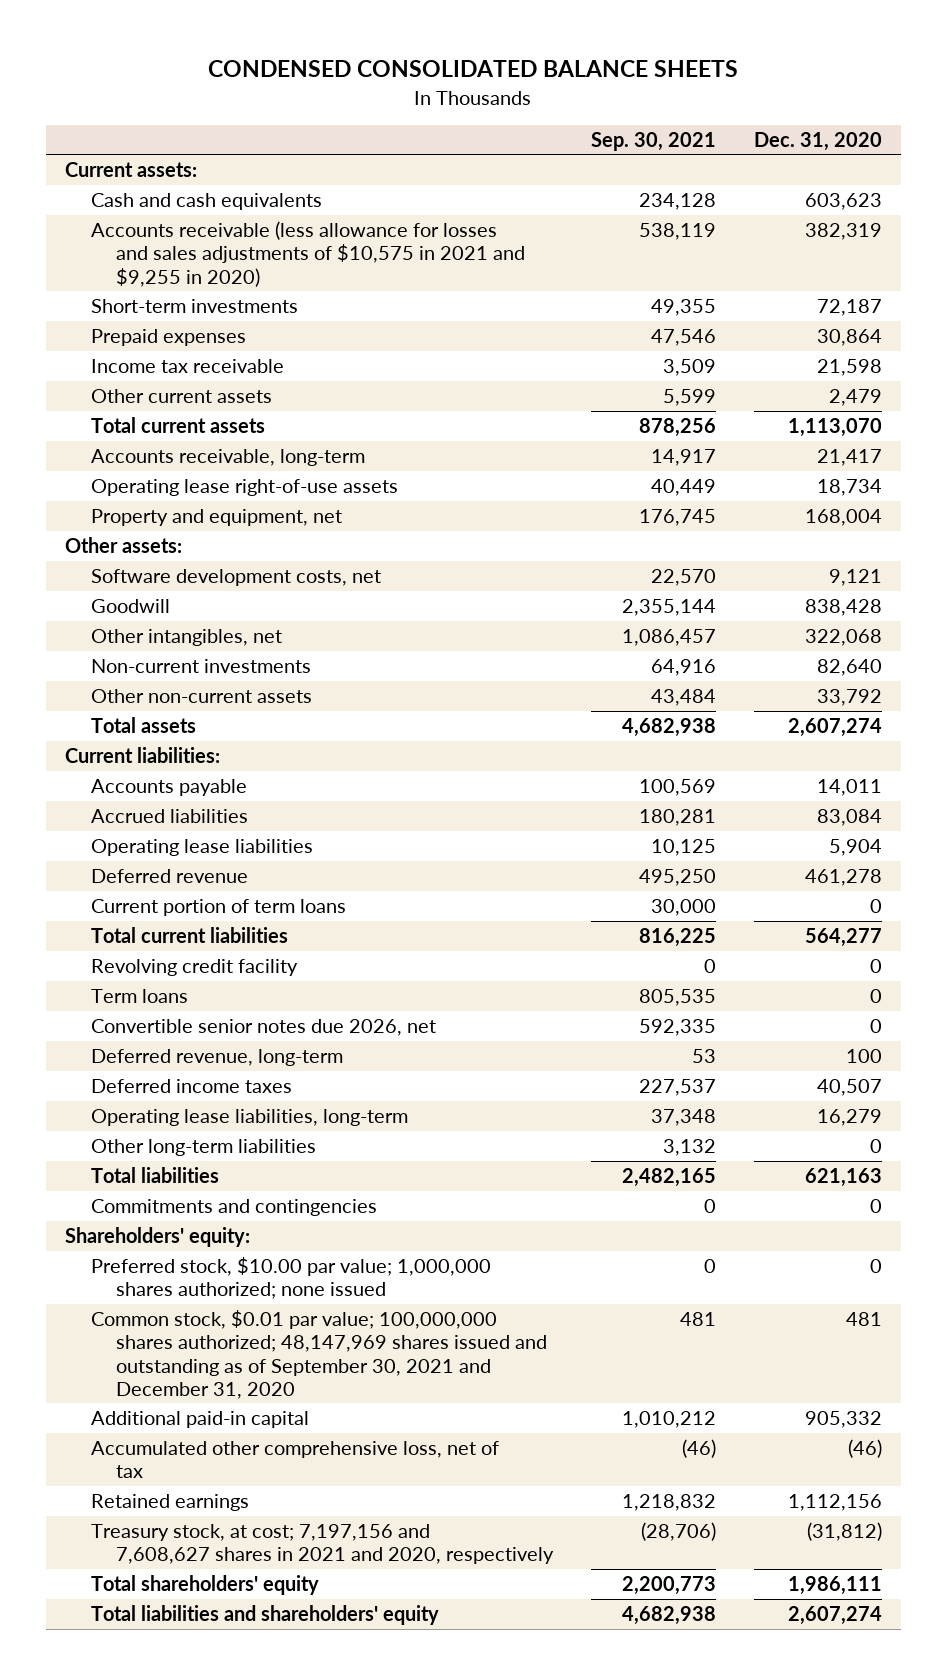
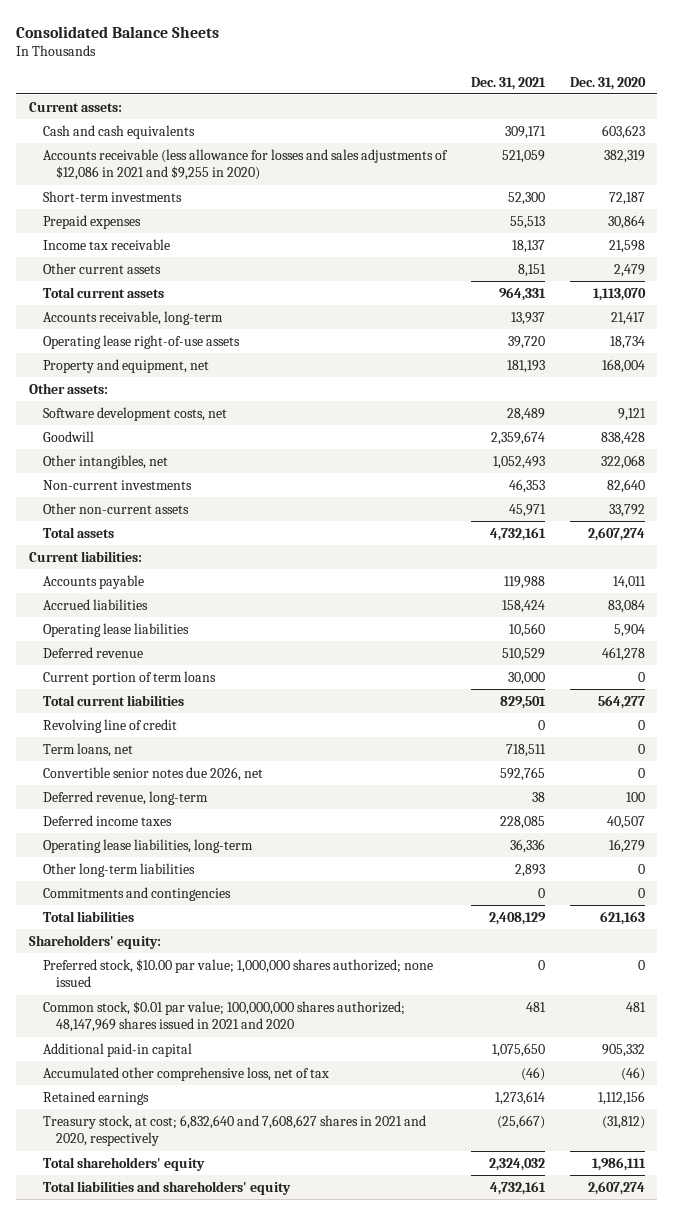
- CONDENSED CONSOLIDATED BALANCE SHEETS
+ Consolidated Balance Sheets
- | Sep. 30, 2021 | Dec. 31, 2020
+ | Dec. 31, 2021 | Dec. 31, 2020
- Accounts receivable (less allowance for losses and sales adjustments of $10,575 in 2021 and $9,255 in 2020) | 538,119 | 382,319
+ Accounts receivable (less allowance for losses and sales adjustments of $12,086 in 2021 and $9,255 in 2020) | 521,059 | 382,319
- Revolving credit facility | 0 | 0
- Term loans | 805,535 | 0
+ Revolving line of credit | 0 | 0
+ Term loans, net | 718,511 | 0
moved down: Total liabilities | 2,408,129 | 621,163
- Common stock, $0.01 par value; 100,000,000 shares authorized; 48,147,969 shares issued and outstanding as of September 30, 2021 and December 31, 2020 | 481 | 481
+ Common stock, $0.01 par value; 100,000,000 shares authorized; 48,147,969 shares issued in 2021 and 2020 | 481 | 481
- Treasury stock, at cost; 7,197,156 and 7,608,627 shares in 2021 and 2020, respectively | (28,706) | (31,812)
+ Treasury stock, at cost; 6,832,640 and 7,608,627 shares in 2021 and 2020, respectively | (25,667) | (31,812)

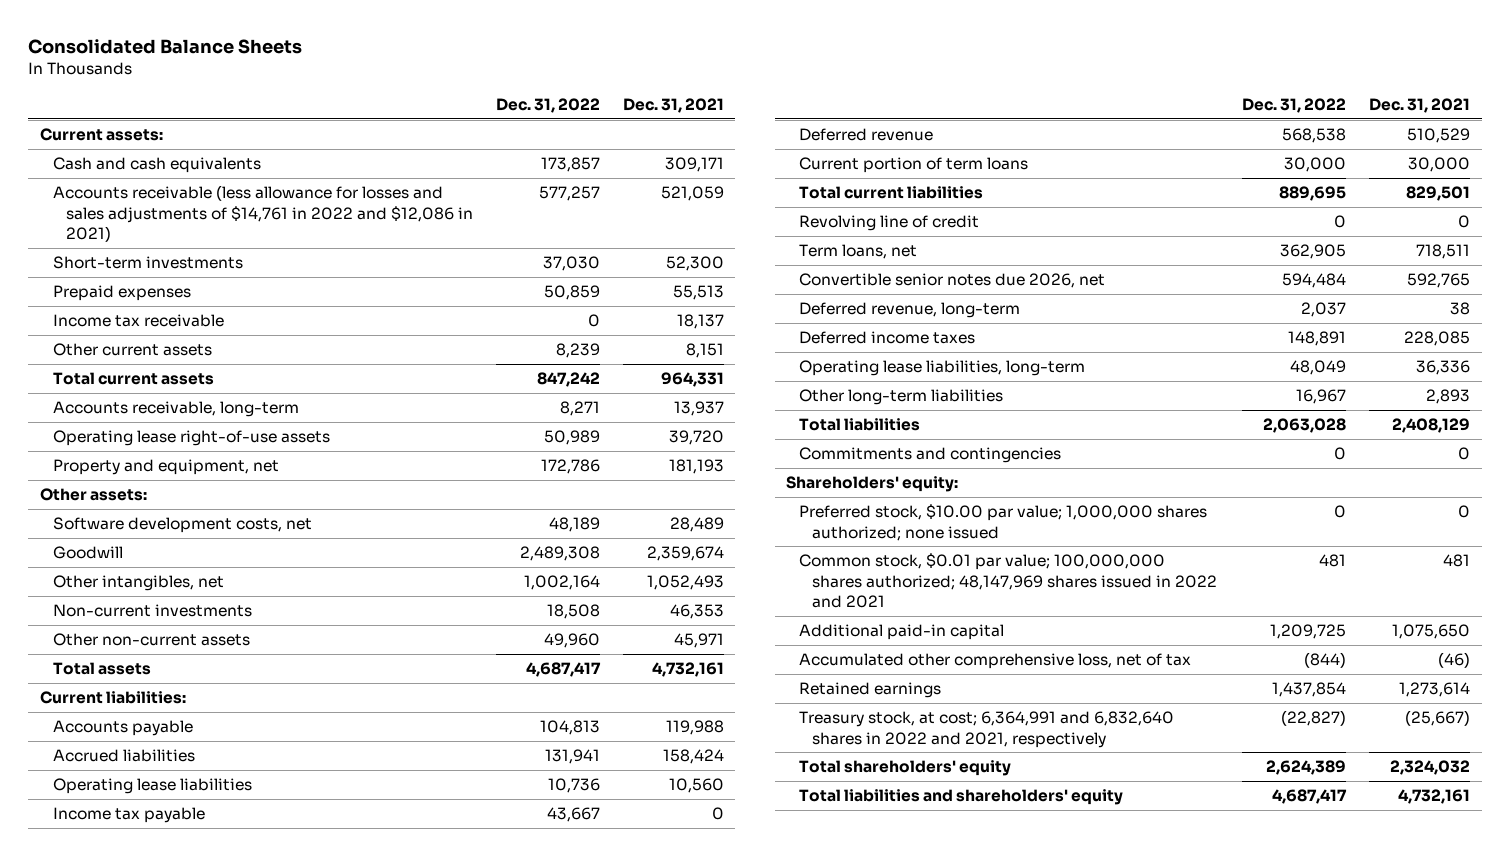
- | Dec. 31, 2021 | Dec. 31, 2020
+ | Dec. 31, 2022 | Dec. 31, 2021
- Accounts receivable (less allowance for losses and sales adjustments of $12,086 in 2021 and $9,255 in 2020) | 521,059 | 382,319
+ Accounts receivable (less allowance for losses and sales adjustments of $14,761 in 2022 and $12,086 in 2021) | 577,257 | 521,059
+ Income tax payable | 43,667 | 0
moved down: Commitments and contingencies | 0 | 0
- Common stock, $0.01 par value; 100,000,000 shares authorized; 48,147,969 shares issued in 2021 and 2020 | 481 | 481
+ Common stock, $0.01 par value; 100,000,000 shares authorized; 48,147,969 shares issued in 2022 and 2021 | 481 | 481
- Treasury stock, at cost; 6,832,640 and 7,608,627 shares in 2021 and 2020, respectively | (25,667) | (31,812)
+ Treasury stock, at cost; 6,364,991 and 6,832,640 shares in 2022 and 2021, respectively | (22,827) | (25,667)

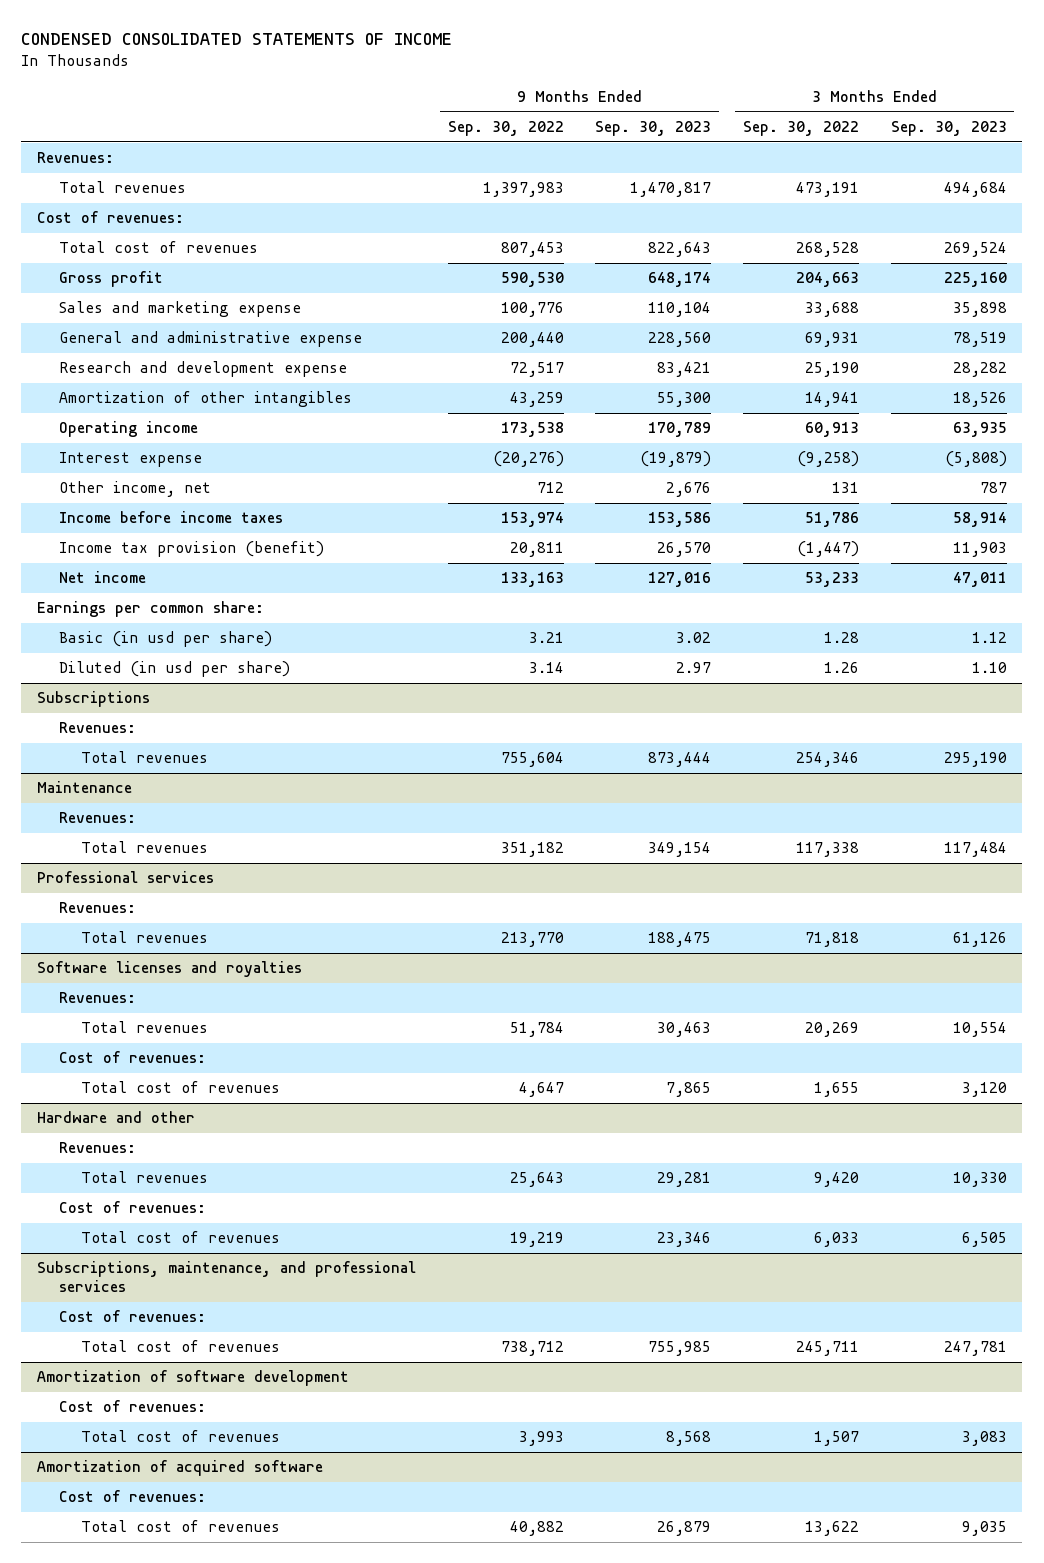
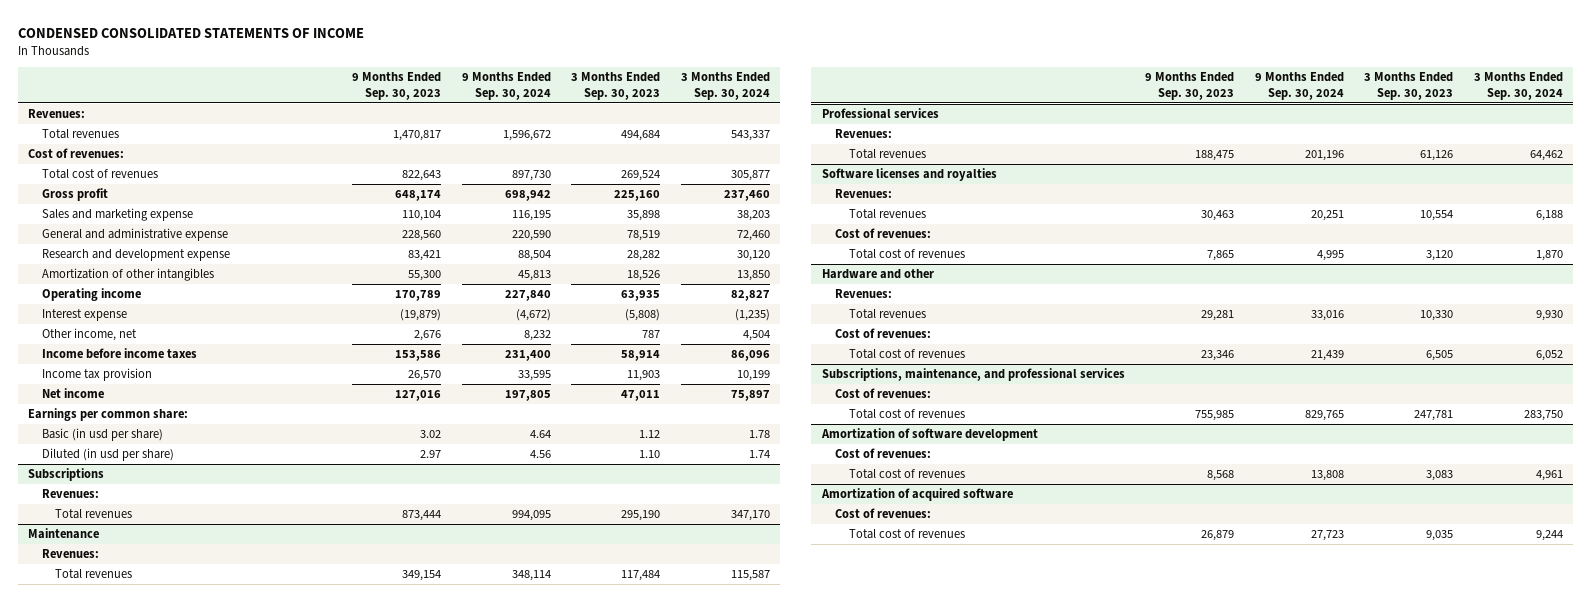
- | 9 Months Ended Sep. 30, 2022 | 9 Months Ended Sep. 30, 2023 | 3 Months Ended Sep. 30, 2022 | 3 Months Ended Sep. 30, 2023
+ | 9 Months Ended Sep. 30, 2023 | 9 Months Ended Sep. 30, 2024 | 3 Months Ended Sep. 30, 2023 | 3 Months Ended Sep. 30, 2024
- Income tax provision (benefit) | 20,811 | 26,570 | (1,447) | 11,903
+ Income tax provision | 26,570 | 33,595 | 11,903 | 10,199

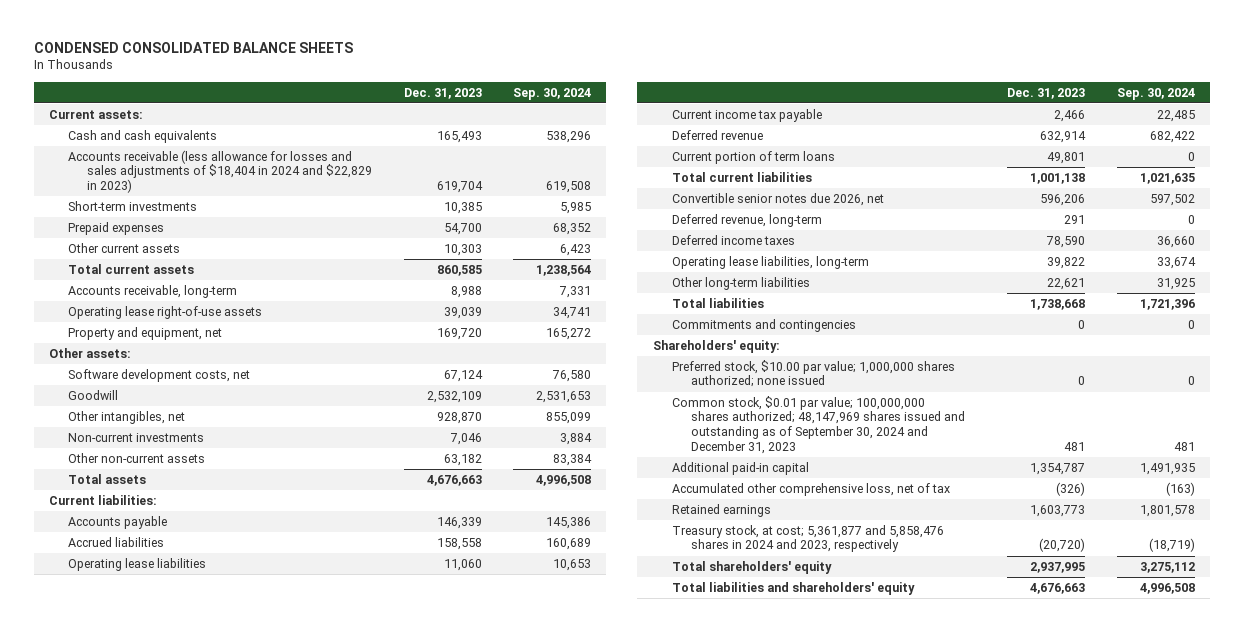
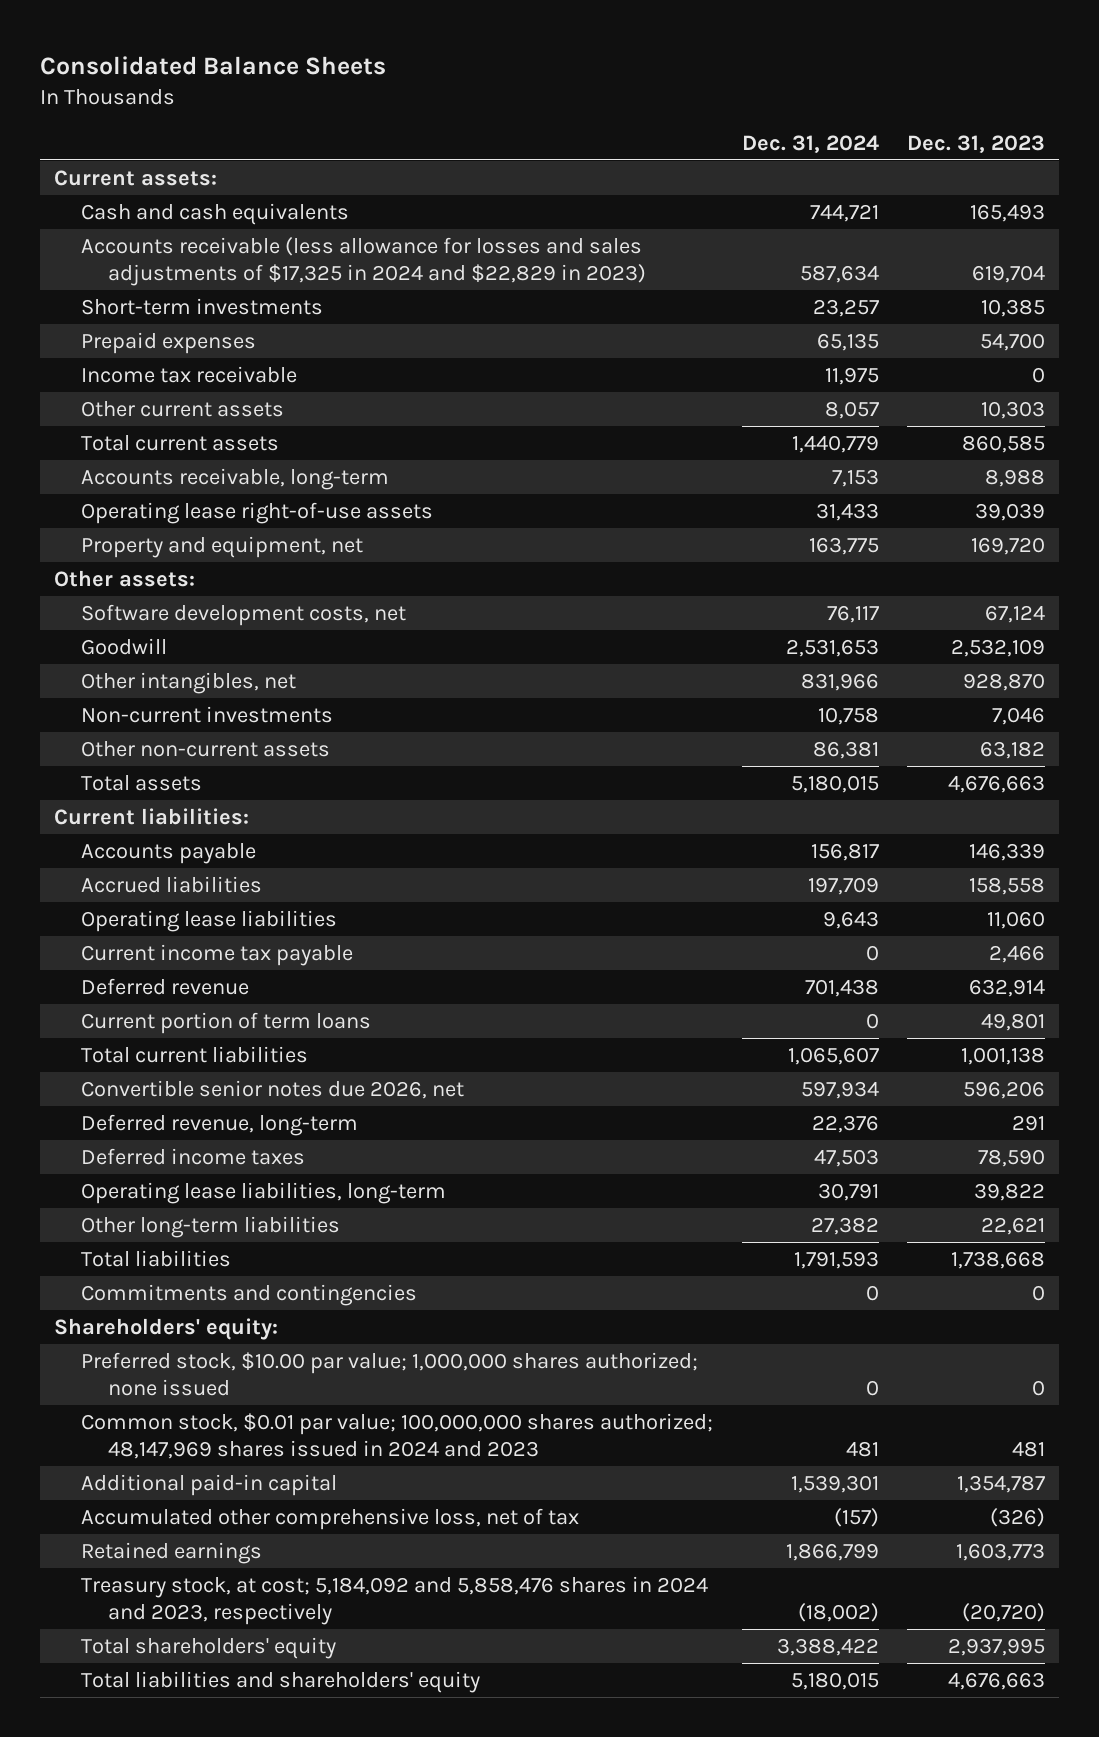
- CONDENSED CONSOLIDATED BALANCE SHEETS
+ Consolidated Balance Sheets
- | Dec. 31, 2023 | Sep. 30, 2024
+ | Dec. 31, 2024 | Dec. 31, 2023
- Accounts receivable (less allowance for losses and sales adjustments of $18,404 in 2024 and $22,829 in 2023) | 619,704 | 619,508
+ Accounts receivable (less allowance for losses and sales adjustments of $17,325 in 2024 and $22,829 in 2023) | 587,634 | 619,704
+ Income tax receivable | 11,975 | 0
- Common stock, $0.01 par value; 100,000,000 shares authorized; 48,147,969 shares issued and outstanding as of September 30, 2024 and December 31, 2023 | 481 | 481
+ Common stock, $0.01 par value; 100,000,000 shares authorized; 48,147,969 shares issued in 2024 and 2023 | 481 | 481
- Treasury stock, at cost; 5,361,877 and 5,858,476 shares in 2024 and 2023, respectively | (20,720) | (18,719)
+ Treasury stock, at cost; 5,184,092 and 5,858,476 shares in 2024 and 2023, respectively | (18,002) | (20,720)

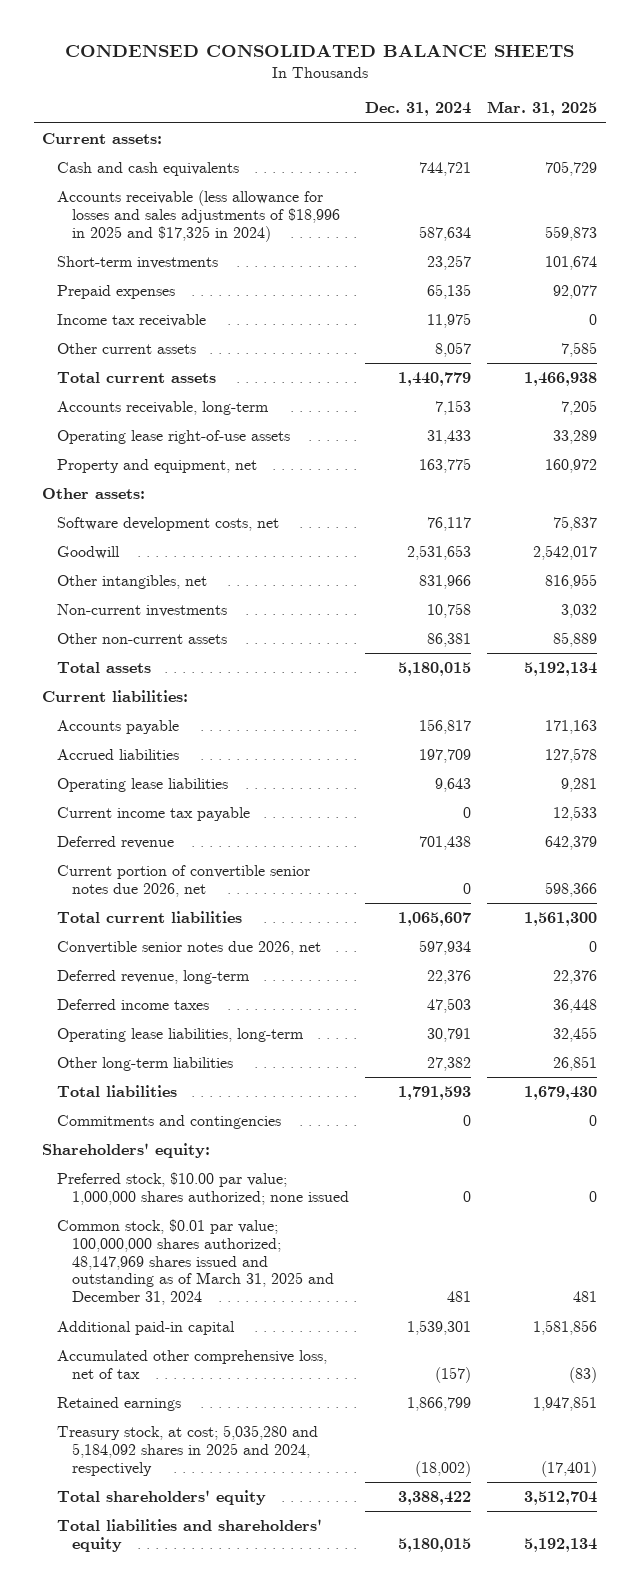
- Consolidated Balance Sheets
+ CONDENSED CONSOLIDATED BALANCE SHEETS
- | Dec. 31, 2024 | Dec. 31, 2023
+ | Dec. 31, 2024 | Mar. 31, 2025
- Accounts receivable (less allowance for losses and sales adjustments of $17,325 in 2024 and $22,829 in 2023) | 587,634 | 619,704
+ Accounts receivable (less allowance for losses and sales adjustments of $18,996 in 2025 and $17,325 in 2024) | 587,634 | 559,873
- Current portion of term loans | 0 | 49,801
+ Current portion of convertible senior notes due 2026, net | 0 | 598,366
- Common stock, $0.01 par value; 100,000,000 shares authorized; 48,147,969 shares issued in 2024 and 2023 | 481 | 481
+ Common stock, $0.01 par value; 100,000,000 shares authorized; 48,147,969 shares issued and outstanding as of March 31, 2025 and December 31, 2024 | 481 | 481
- Treasury stock, at cost; 5,184,092 and 5,858,476 shares in 2024 and 2023, respectively | (18,002) | (20,720)
+ Treasury stock, at cost; 5,035,280 and 5,184,092 shares in 2025 and 2024, respectively | (18,002) | (17,401)

